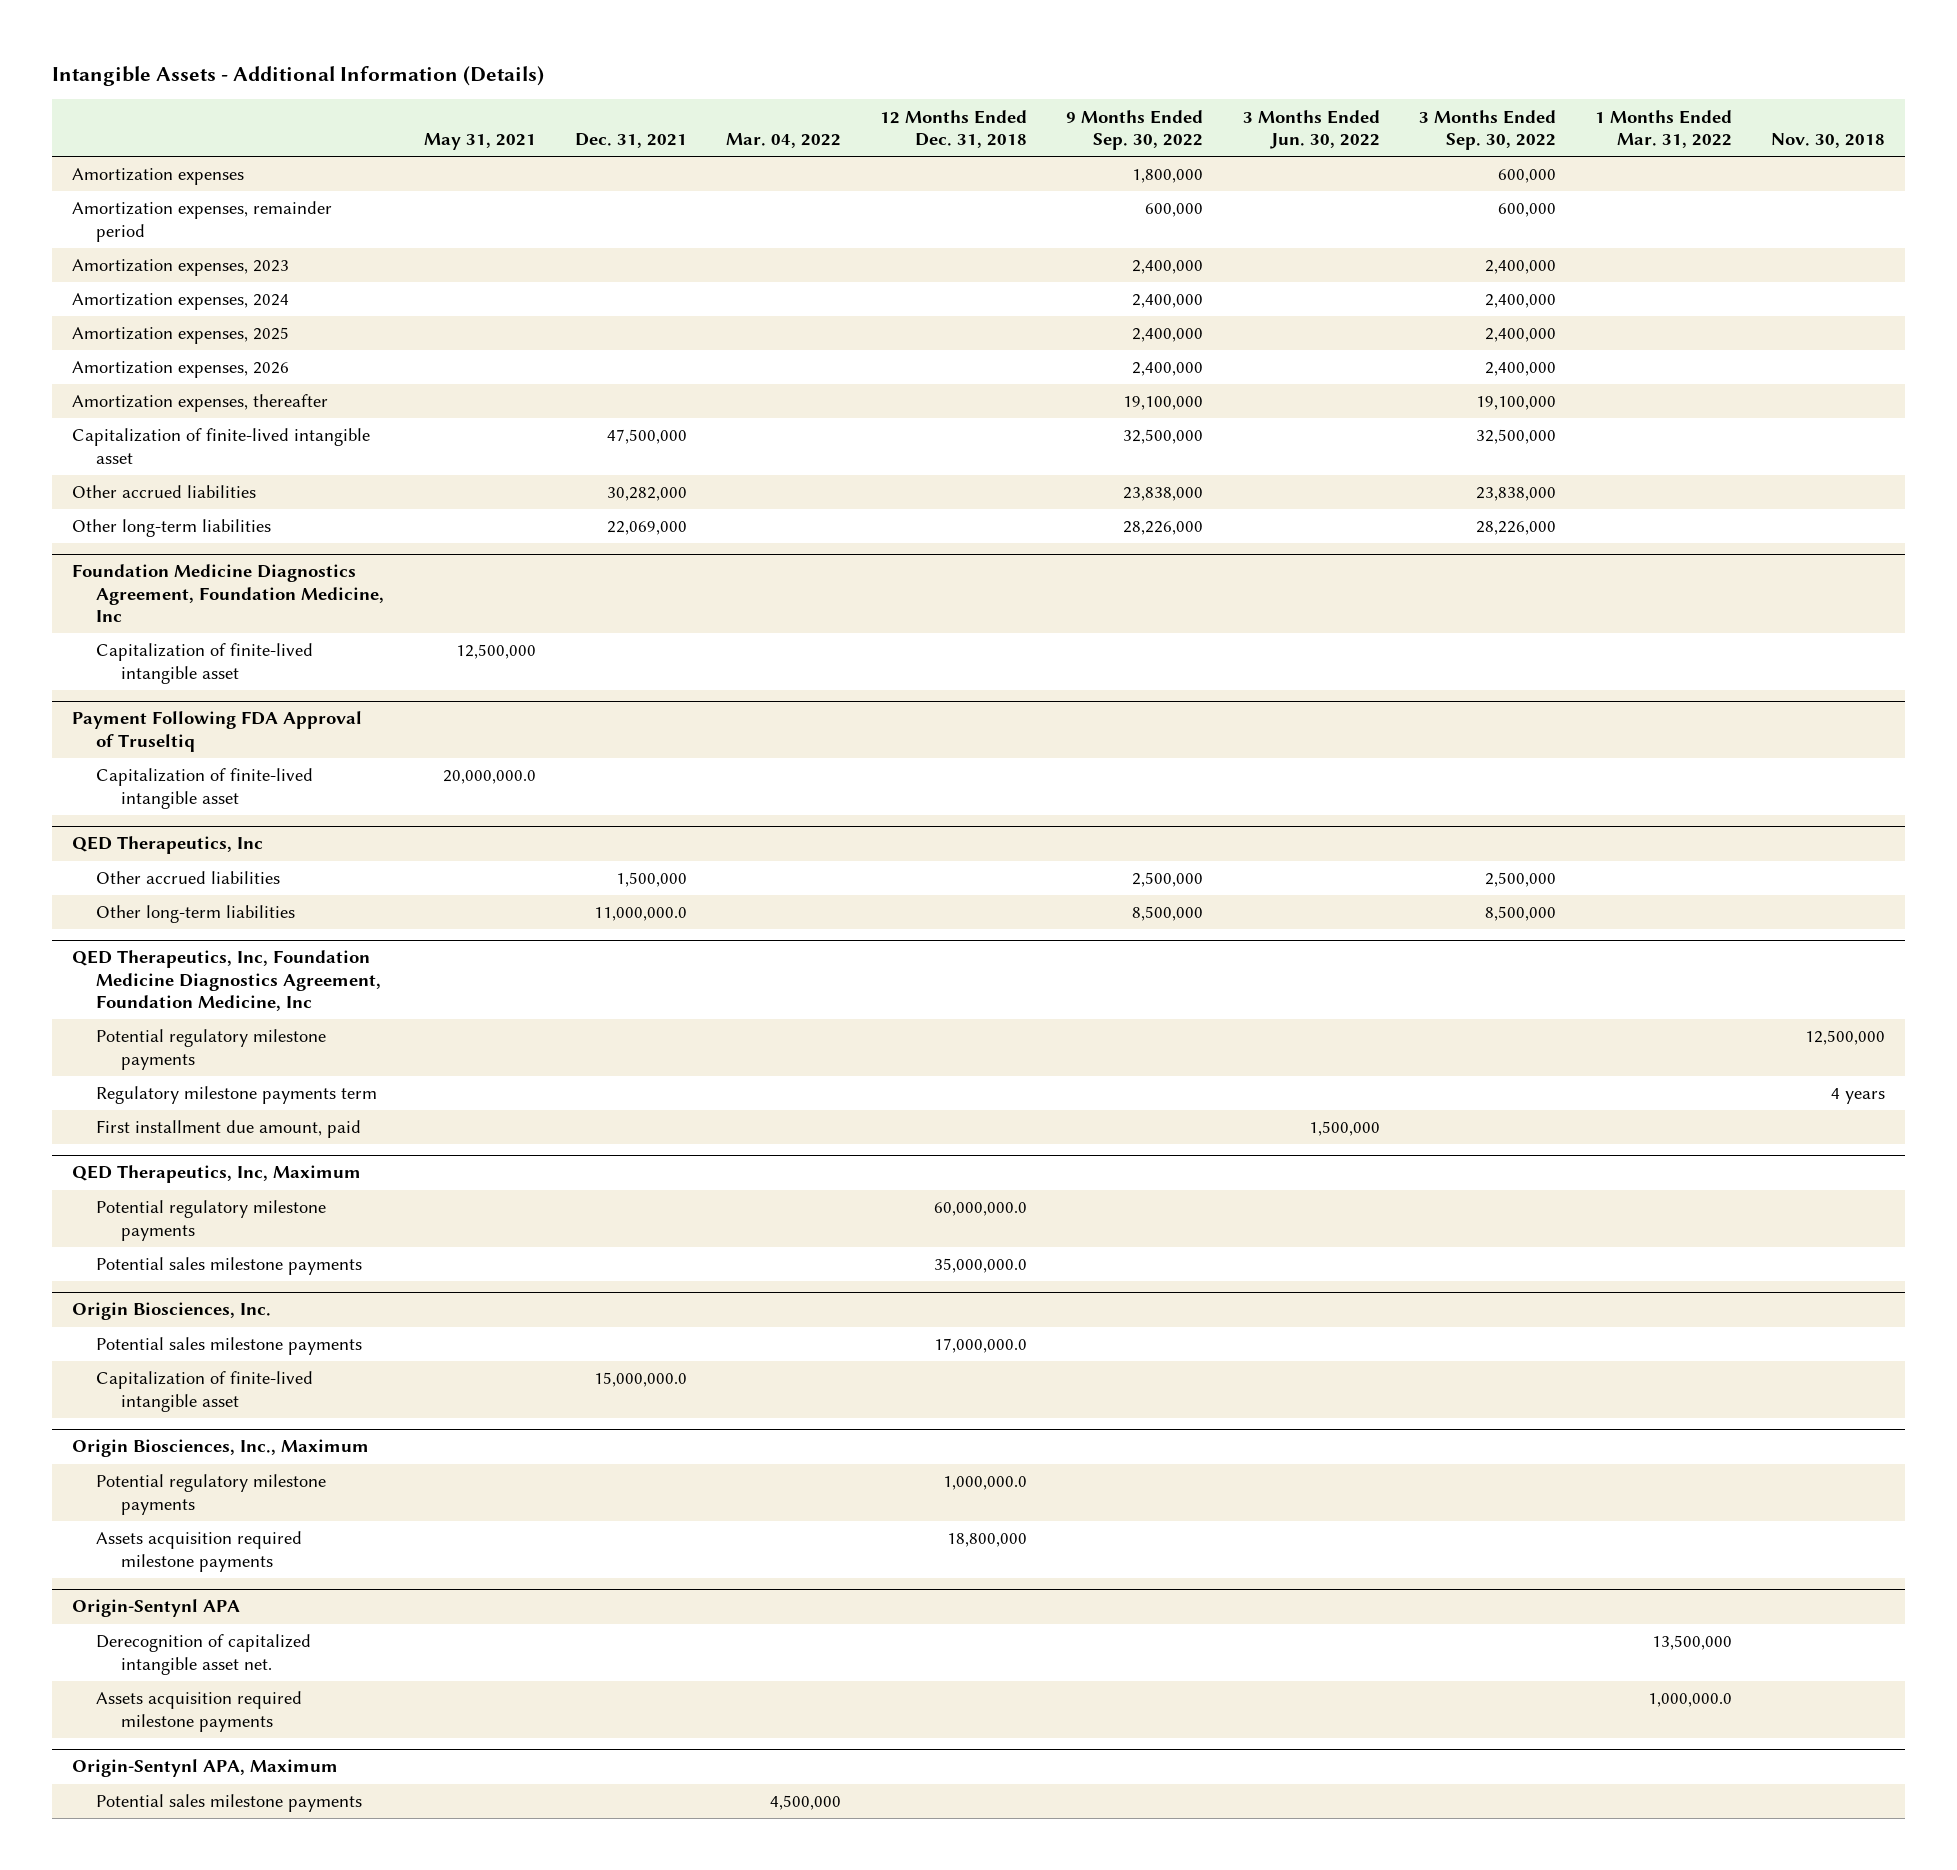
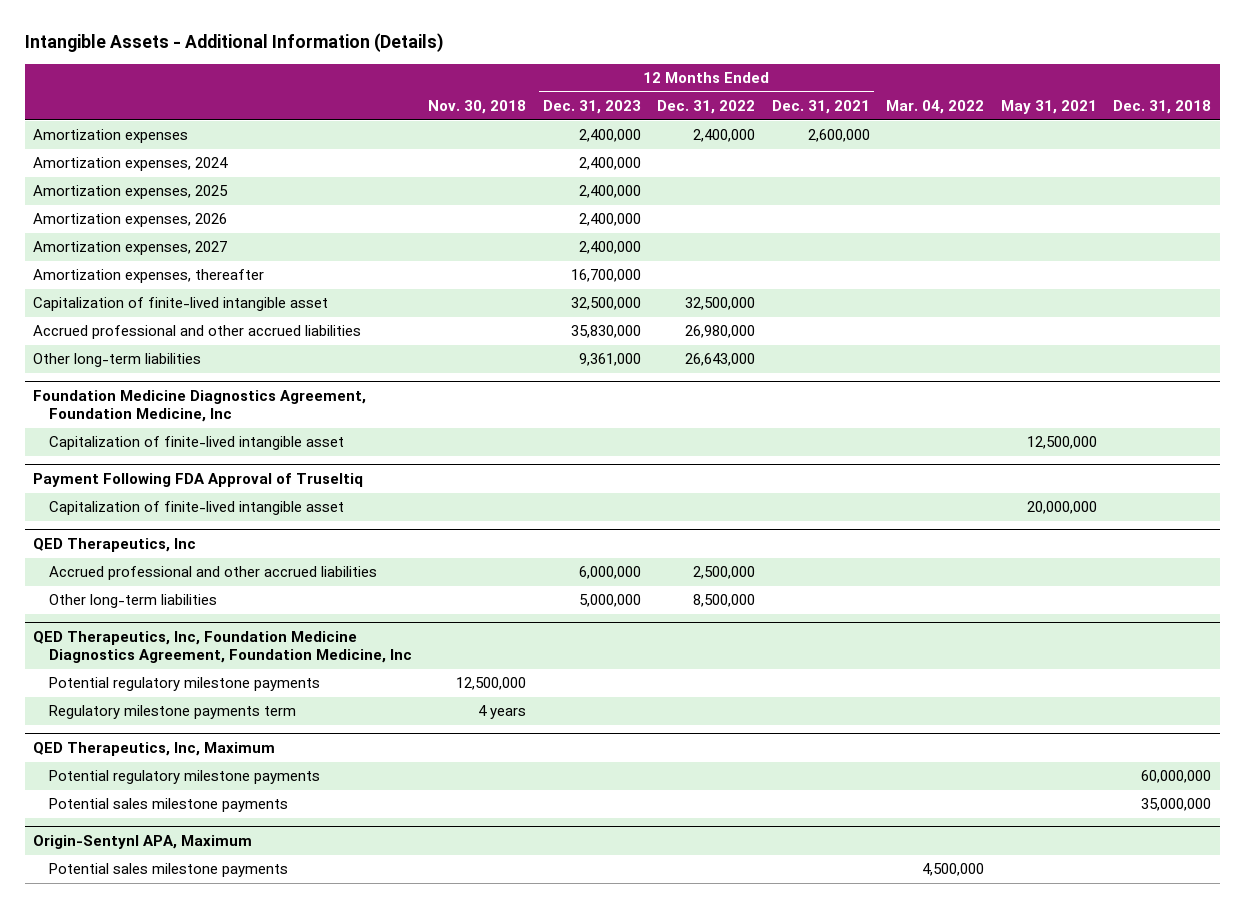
- | May 31, 2021 | Dec. 31, 2021 | Mar. 04, 2022 | 12 Months Ended Dec. 31, 2018 | 9 Months Ended Sep. 30, 2022 | 3 Months Ended Jun. 30, 2022 | 3 Months Ended Sep. 30, 2022 | 1 Months Ended Mar. 31, 2022 | Nov. 30, 2018
+ | Nov. 30, 2018 | 12 Months Ended Dec. 31, 2023 | 12 Months Ended Dec. 31, 2022 | 12 Months Ended Dec. 31, 2021 | Mar. 04, 2022 | May 31, 2021 | Dec. 31, 2018
- Amortization expenses, remainder period | | | | | 600,000 | | 600,000 | |
- Amortization expenses, 2023 | | | | | 2,400,000 | | 2,400,000 | |
+ Amortization expenses, 2027 | | 2,400,000 | | | | |
- Other accrued liabilities | | 30,282,000 | | | 23,838,000 | | 23,838,000 | |
+ Accrued professional and other accrued liabilities | | 35,830,000 | 26,980,000 | | | |
@ Payment Following FDA Approval of Truseltiq
- Capitalization of finite-lived intangible asset | 20,000,000.0 | | | | | | | |
+ Capitalization of finite-lived intangible asset | | | | | | 20,000,000 |
@ QED Therapeutics, Inc
- Other accrued liabilities | | 1,500,000 | | | 2,500,000 | | 2,500,000 | |
+ Accrued professional and other accrued liabilities | | 6,000,000 | 2,500,000 | | | |
@ QED Therapeutics, Inc, Foundation Medicine Diagnostics Agreement, Foundation Medicine, Inc
- First installment due amount, paid | | | | | | 1,500,000 | | |
- Origin Biosciences, Inc.
- Potential sales milestone payments | | | | 17,000,000.0 | | | | |
- Capitalization of finite-lived intangible asset | | 15,000,000.0 | | | | | | |
- Origin Biosciences, Inc., Maximum
- Potential regulatory milestone payments | | | | 1,000,000.0 | | | | |
- Assets acquisition required milestone payments | | | | 18,800,000 | | | | |
- Origin-Sentynl APA
- Derecognition of capitalized intangible asset net. | | | | | | | | 13,500,000 |
- Assets acquisition required milestone payments | | | | | | | | 1,000,000.0 |

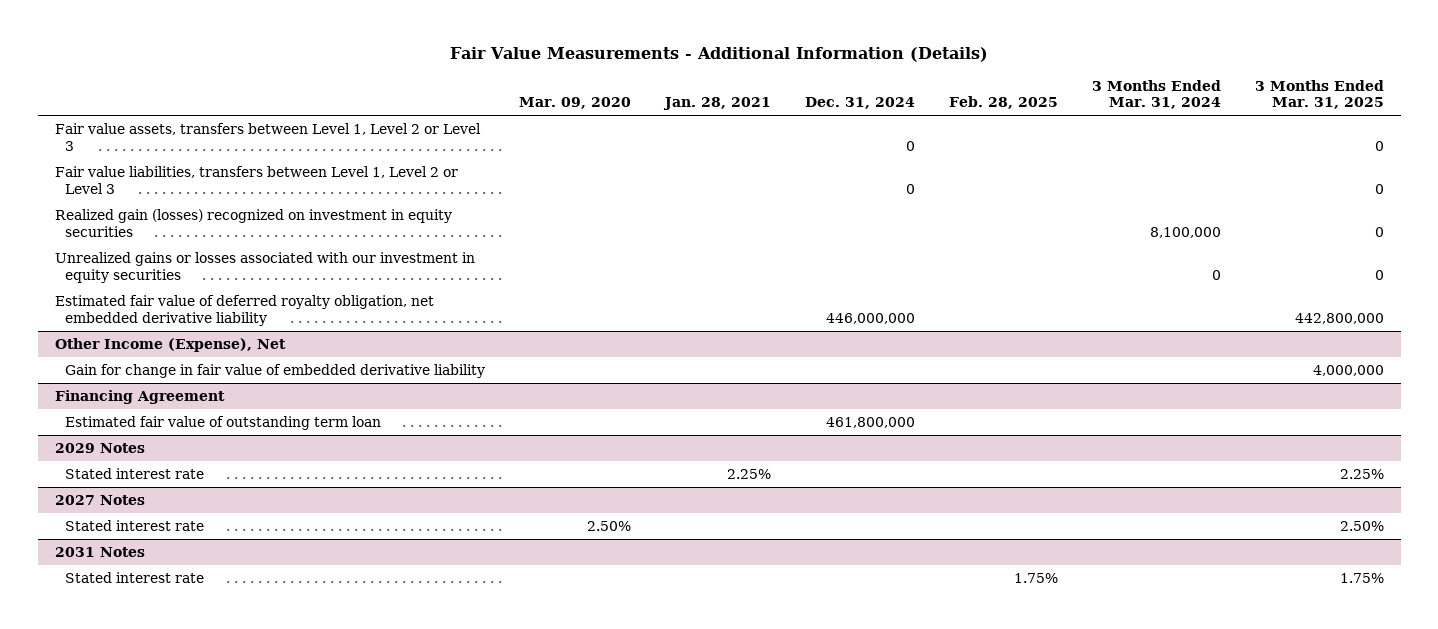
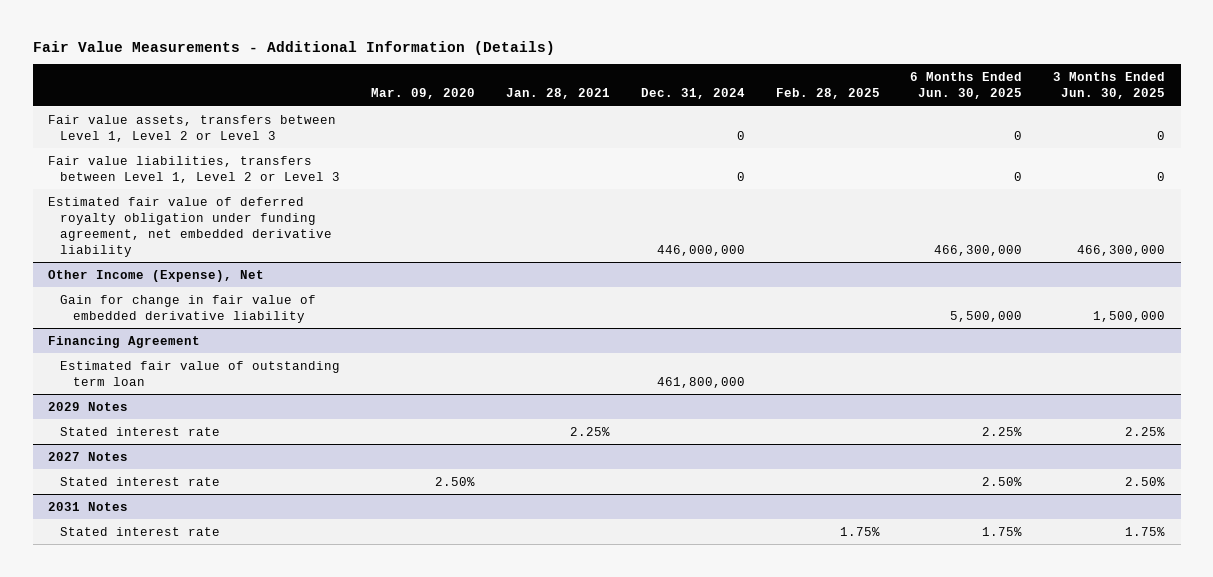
- | Mar. 09, 2020 | Jan. 28, 2021 | Dec. 31, 2024 | Feb. 28, 2025 | 3 Months Ended Mar. 31, 2024 | 3 Months Ended Mar. 31, 2025
+ | Mar. 09, 2020 | Jan. 28, 2021 | Dec. 31, 2024 | Feb. 28, 2025 | 6 Months Ended Jun. 30, 2025 | 3 Months Ended Jun. 30, 2025
- Realized gain (losses) recognized on investment in equity securities | | | | | 8,100,000 | 0
- Unrealized gains or losses associated with our investment in equity securities | | | | | 0 | 0
- Estimated fair value of deferred royalty obligation, net embedded derivative liability | | | 446,000,000 | | | 442,800,000
+ Estimated fair value of deferred royalty obligation under funding agreement, net embedded derivative liability | | | 446,000,000 | | 466,300,000 | 466,300,000

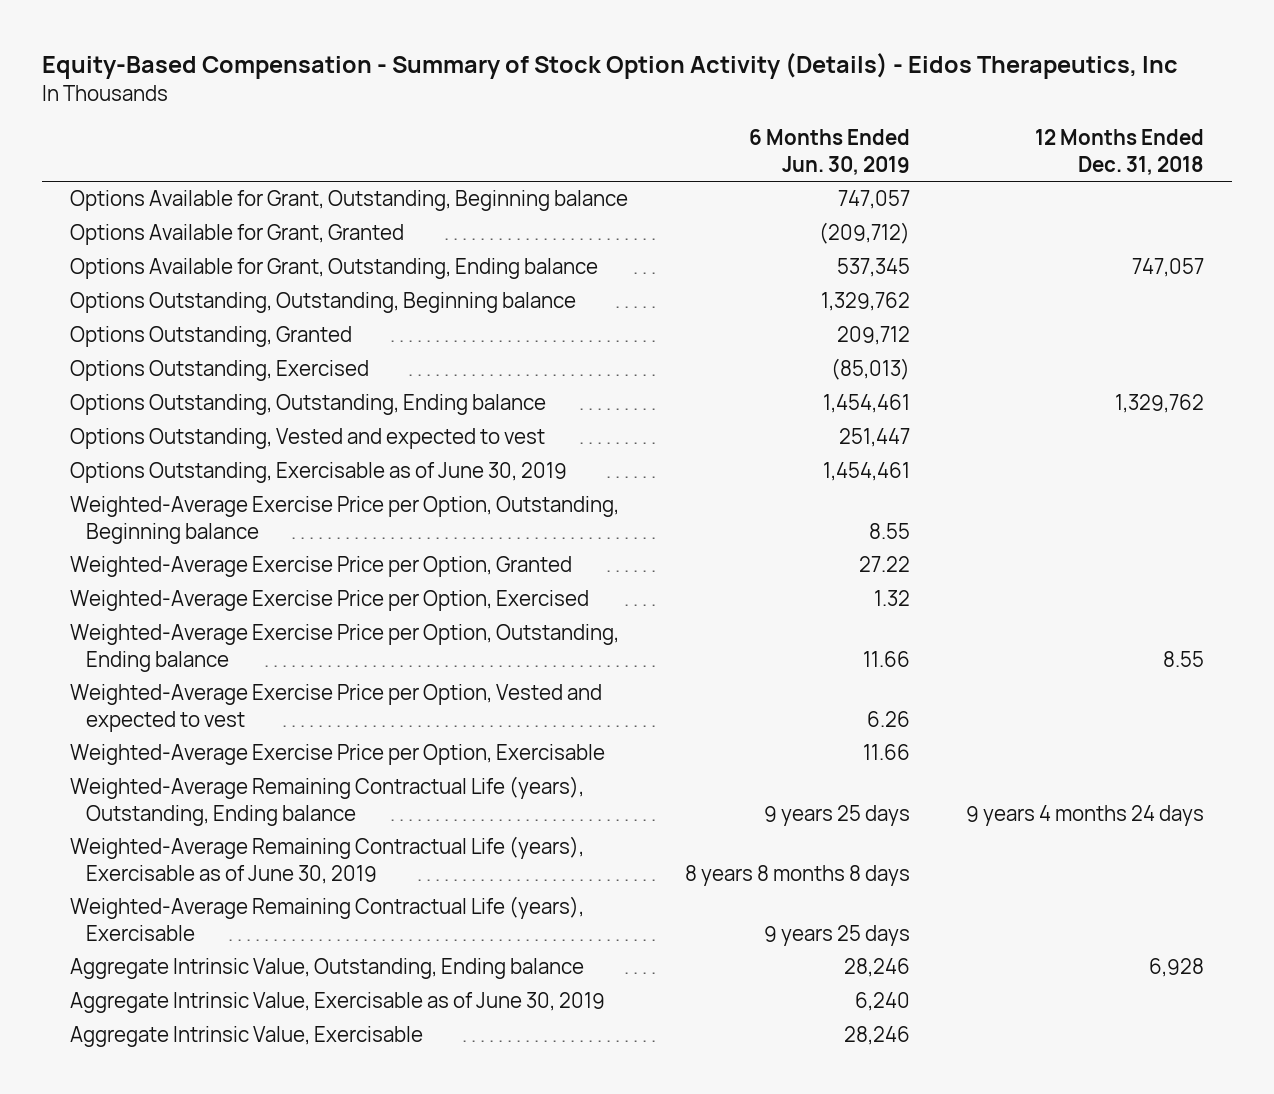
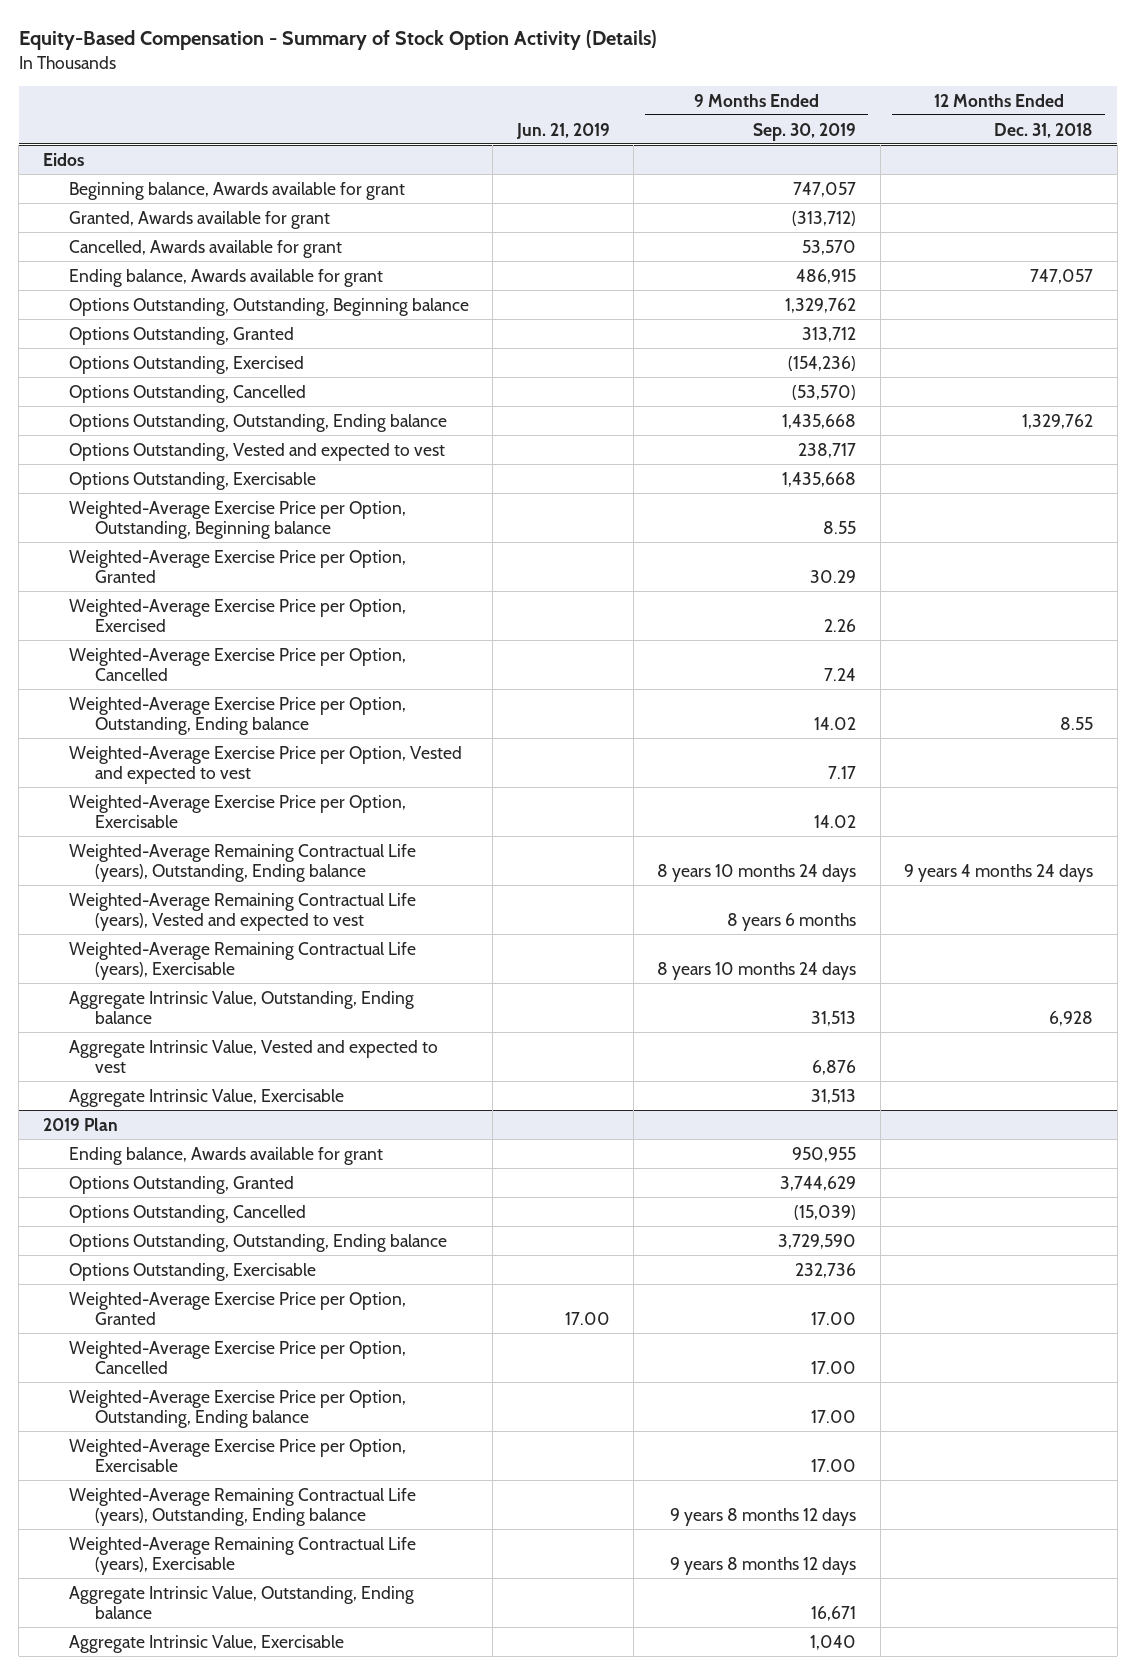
- Equity-Based Compensation - Summary of Stock Option Activity (Details) - Eidos Therapeutics, Inc
+ Equity-Based Compensation - Summary of Stock Option Activity (Details)
- | 6 Months Ended Jun. 30, 2019 | 12 Months Ended Dec. 31, 2018
+ | Jun. 21, 2019 | 9 Months Ended Sep. 30, 2019 | 12 Months Ended Dec. 31, 2018
- Options Available for Grant, Outstanding, Beginning balance | 747,057 |
- Options Available for Grant, Granted | (209,712) |
- Options Available for Grant, Outstanding, Ending balance | 537,345 | 747,057
+ Eidos
+ Beginning balance, Awards available for grant | | 747,057 |
+ Granted, Awards available for grant | | (313,712) |
+ Cancelled, Awards available for grant | | 53,570 |
+ Ending balance, Awards available for grant | | 486,915 | 747,057
+ Options Outstanding, Cancelled | | (53,570) |
- Options Outstanding, Exercisable as of June 30, 2019 | 1,454,461 |
+ Options Outstanding, Exercisable | | 1,435,668 |
+ Weighted-Average Exercise Price per Option, Cancelled | | 7.24 |
- Weighted-Average Remaining Contractual Life (years), Exercisable as of June 30, 2019 | 8 years 8 months 8 days |
+ Weighted-Average Remaining Contractual Life (years), Vested and expected to vest | | 8 years 6 months |
- Aggregate Intrinsic Value, Exercisable as of June 30, 2019 | 6,240 |
+ Aggregate Intrinsic Value, Vested and expected to vest | | 6,876 |
+ 2019 Plan
+ Ending balance, Awards available for grant | | 950,955 |
+ Options Outstanding, Granted | | 3,744,629 |
+ Options Outstanding, Cancelled | | (15,039) |
+ Options Outstanding, Outstanding, Ending balance | | 3,729,590 |
+ Options Outstanding, Exercisable | | 232,736 |
+ Weighted-Average Exercise Price per Option, Granted | 17.00 | 17.00 |
+ Weighted-Average Exercise Price per Option, Cancelled | | 17.00 |
+ Weighted-Average Exercise Price per Option, Outstanding, Ending balance | | 17.00 |
+ Weighted-Average Exercise Price per Option, Exercisable | | 17.00 |
+ Weighted-Average Remaining Contractual Life (years), Outstanding, Ending balance | | 9 years 8 months 12 days |
+ Weighted-Average Remaining Contractual Life (years), Exercisable | | 9 years 8 months 12 days |
+ Aggregate Intrinsic Value, Outstanding, Ending balance | | 16,671 |
+ Aggregate Intrinsic Value, Exercisable | | 1,040 |

